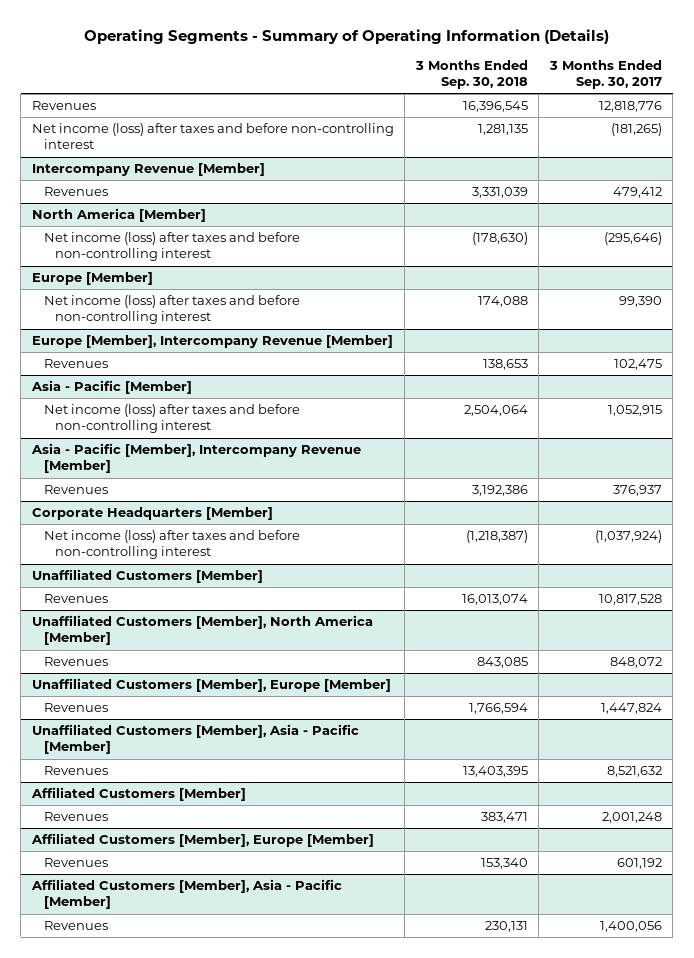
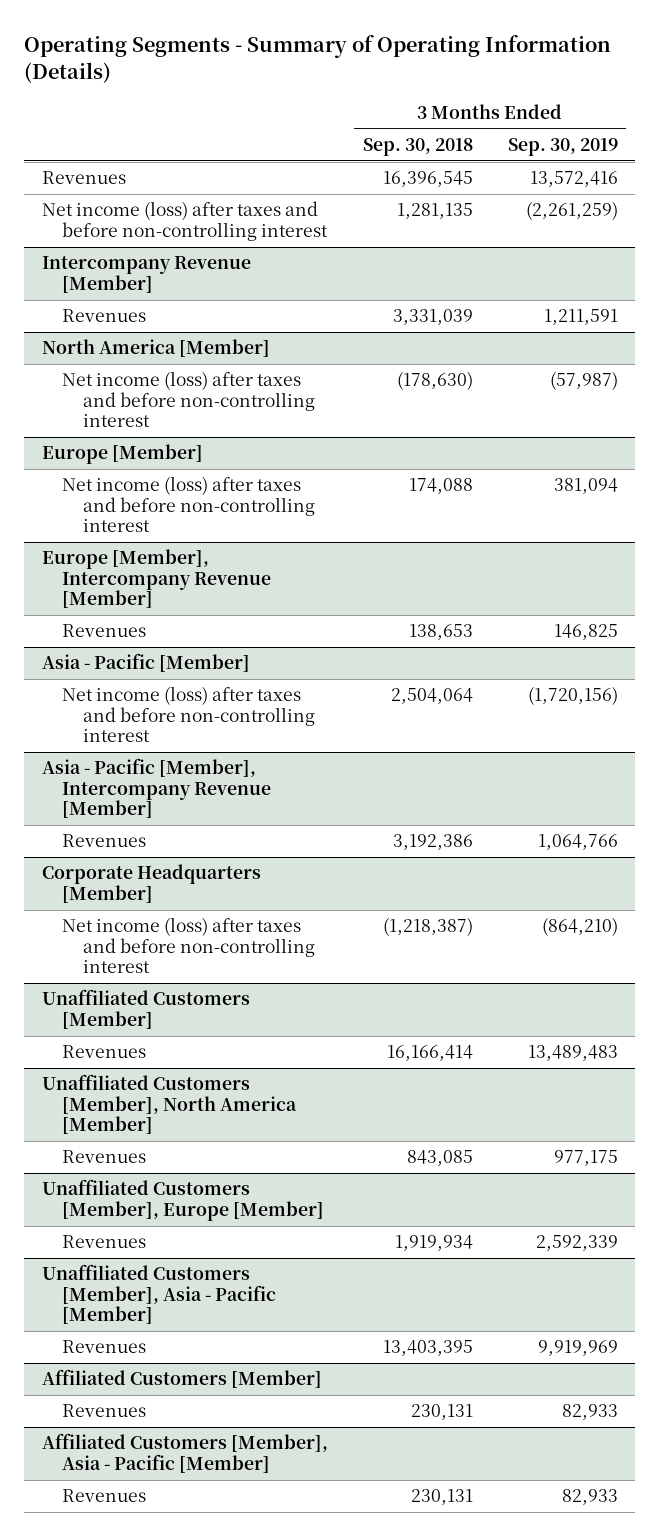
- | 3 Months Ended Sep. 30, 2018 | 3 Months Ended Sep. 30, 2017
+ | 3 Months Ended Sep. 30, 2018 | 3 Months Ended Sep. 30, 2019
@ Unaffiliated Customers [Member]
- Revenues | 16,013,074 | 10,817,528
+ Revenues | 16,166,414 | 13,489,483
@ Unaffiliated Customers [Member], Europe [Member]
- Revenues | 1,766,594 | 1,447,824
+ Revenues | 1,919,934 | 2,592,339
@ Affiliated Customers [Member]
- Revenues | 383,471 | 2,001,248
- Affiliated Customers [Member], Europe [Member]
- Revenues | 153,340 | 601,192
@ Affiliated Customers [Member]
+ Revenues | 230,131 | 82,933

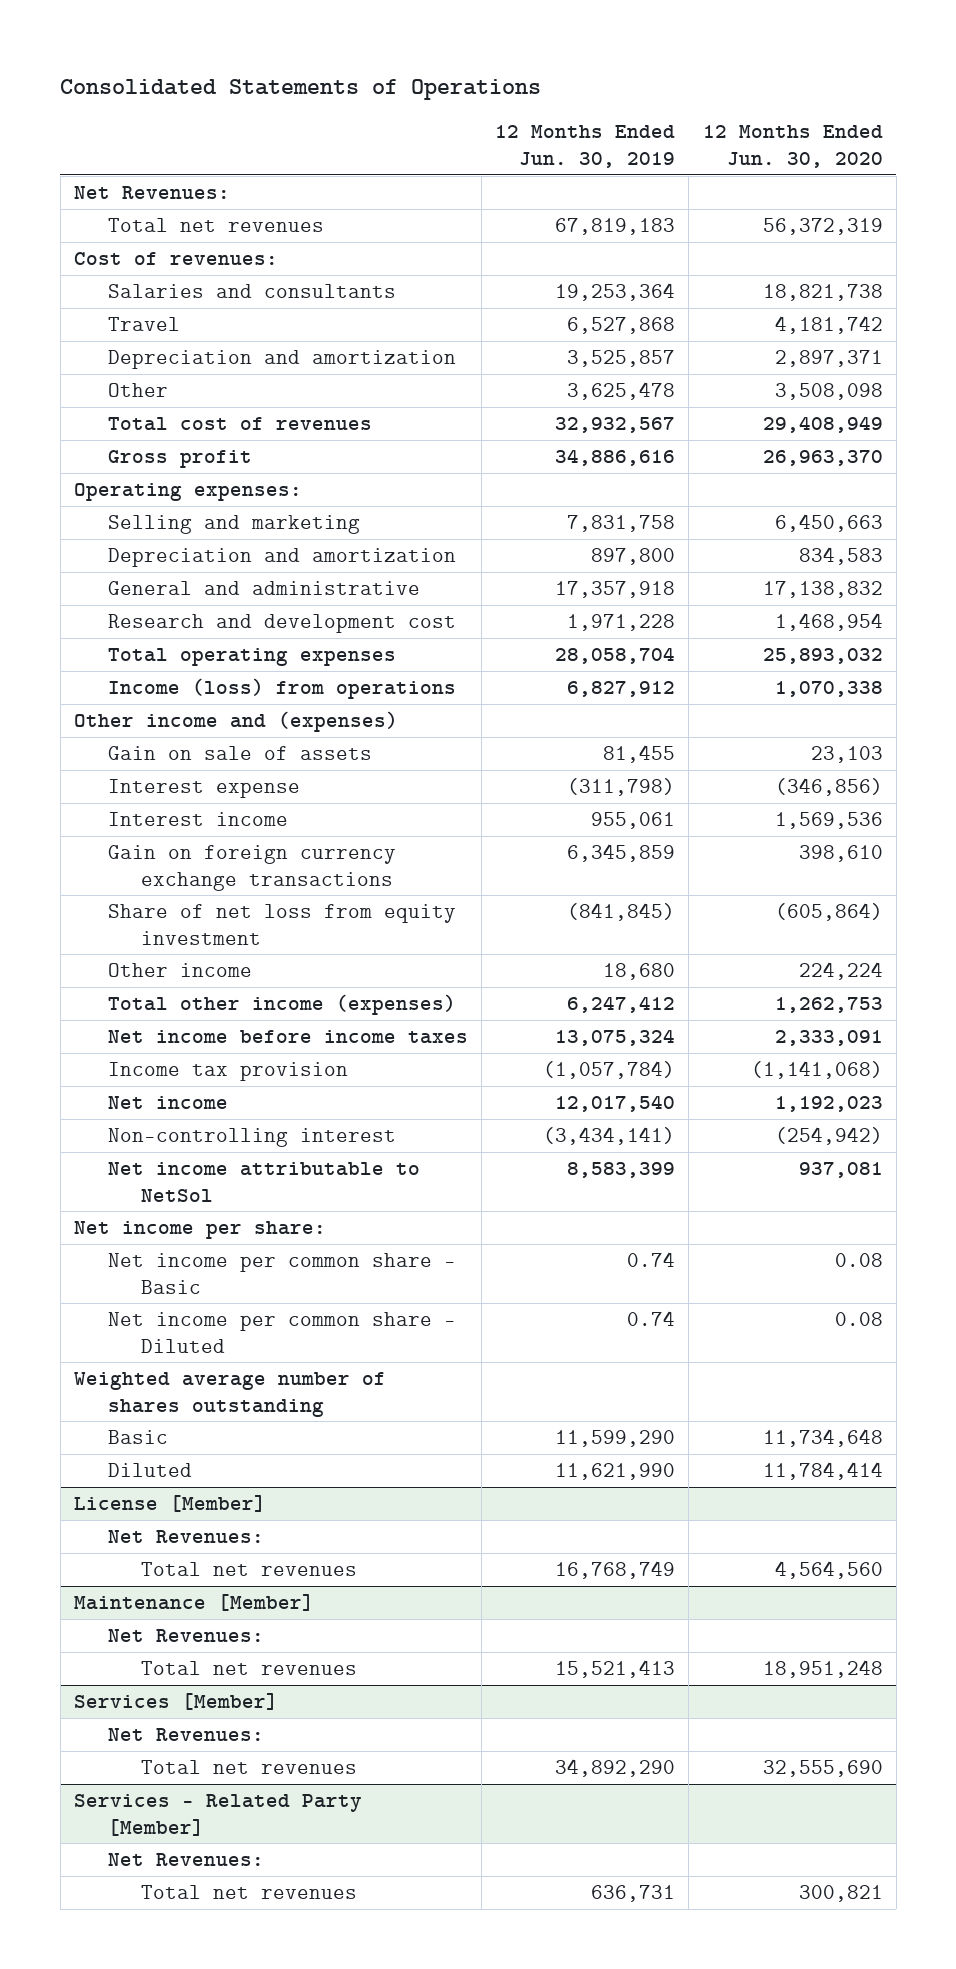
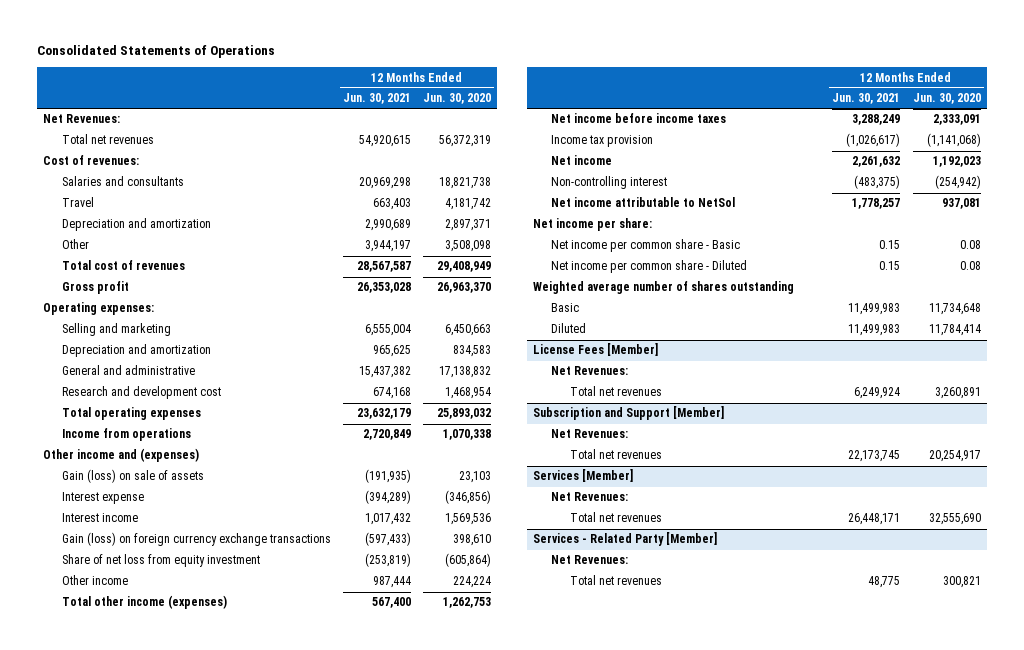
- | 12 Months Ended Jun. 30, 2019 | 12 Months Ended Jun. 30, 2020
+ | 12 Months Ended Jun. 30, 2021 | 12 Months Ended Jun. 30, 2020
- Income (loss) from operations | 6,827,912 | 1,070,338
+ Income from operations | 2,720,849 | 1,070,338
- Gain on sale of assets | 81,455 | 23,103
+ Gain (loss) on sale of assets | (191,935) | 23,103
- Gain on foreign currency exchange transactions | 6,345,859 | 398,610
+ Gain (loss) on foreign currency exchange transactions | (597,433) | 398,610
- License [Member]
+ License Fees [Member]
- Total net revenues | 16,768,749 | 4,564,560
- Maintenance [Member]
+ Total net revenues | 6,249,924 | 3,260,891
+ Subscription and Support [Member]
- Total net revenues | 15,521,413 | 18,951,248
+ Total net revenues | 22,173,745 | 20,254,917

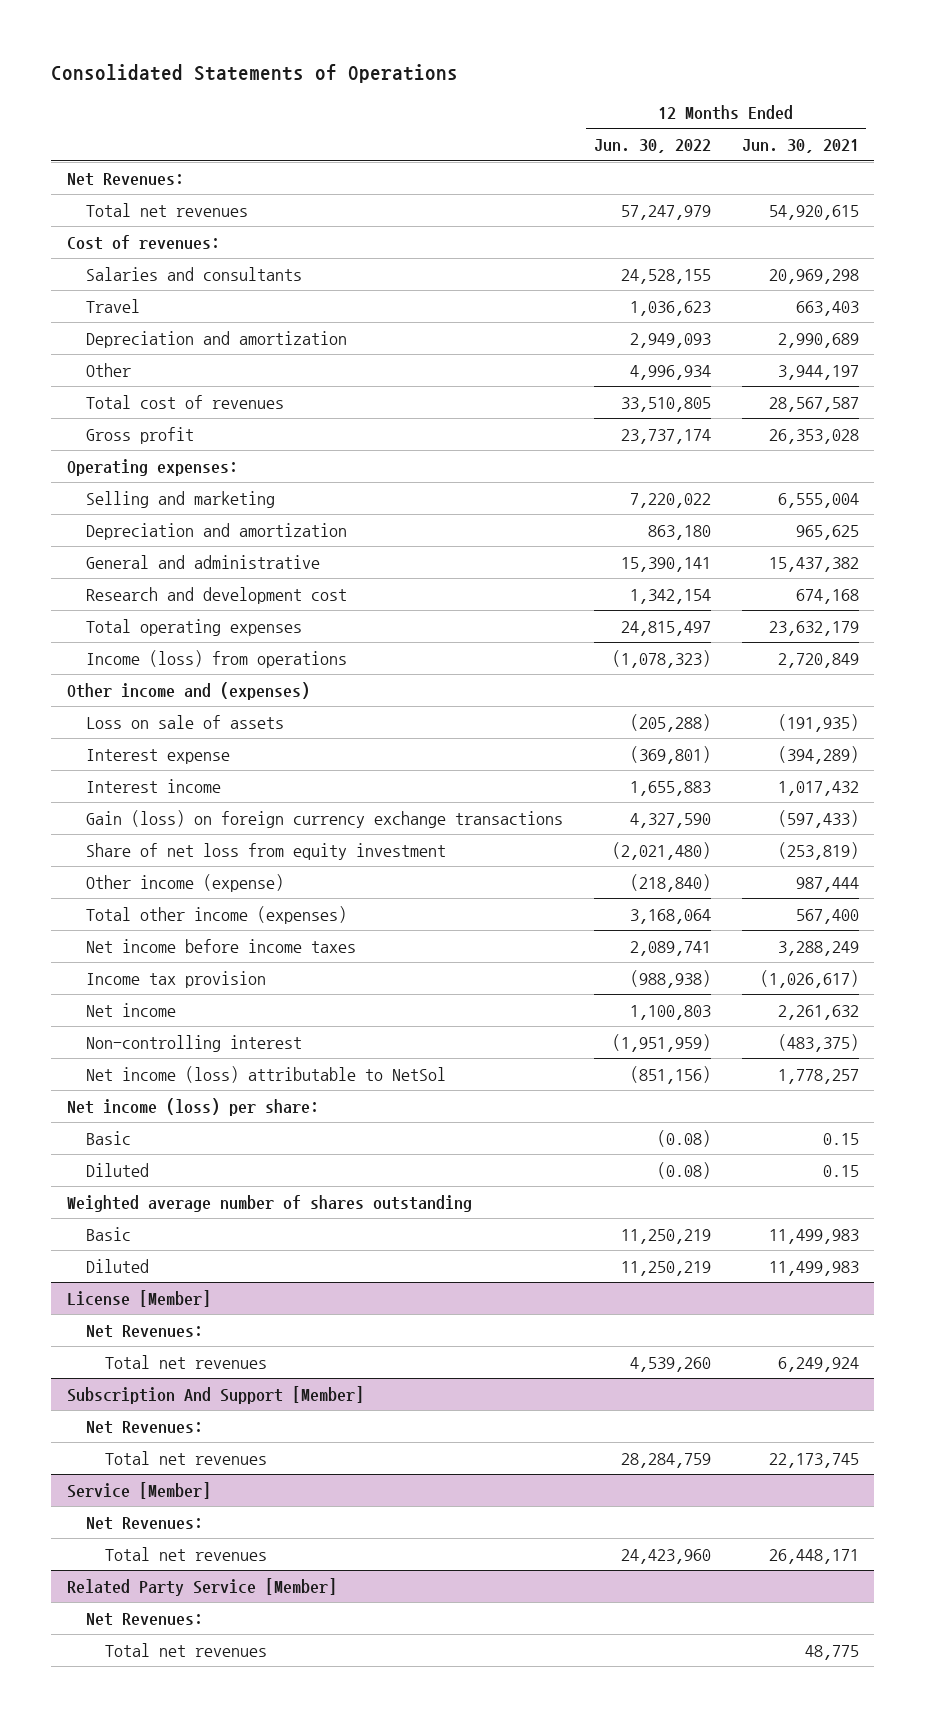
- | 12 Months Ended Jun. 30, 2021 | 12 Months Ended Jun. 30, 2020
+ | 12 Months Ended Jun. 30, 2022 | 12 Months Ended Jun. 30, 2021
- Income from operations | 2,720,849 | 1,070,338
+ Income (loss) from operations | (1,078,323) | 2,720,849
- Gain (loss) on sale of assets | (191,935) | 23,103
+ Loss on sale of assets | (205,288) | (191,935)
- Other income | 987,444 | 224,224
+ Other income (expense) | (218,840) | 987,444
- Net income attributable to NetSol | 1,778,257 | 937,081
- Net income per share:
- Net income per common share - Basic | 0.15 | 0.08
- Net income per common share - Diluted | 0.15 | 0.08
+ Net income (loss) attributable to NetSol | (851,156) | 1,778,257
+ Net income (loss) per share:
+ Basic | (0.08) | 0.15
+ Diluted | (0.08) | 0.15
- License Fees [Member]
+ License [Member]
- Subscription and Support [Member]
+ Subscription And Support [Member]
- Services [Member]
+ Service [Member]
- Services - Related Party [Member]
+ Related Party Service [Member]

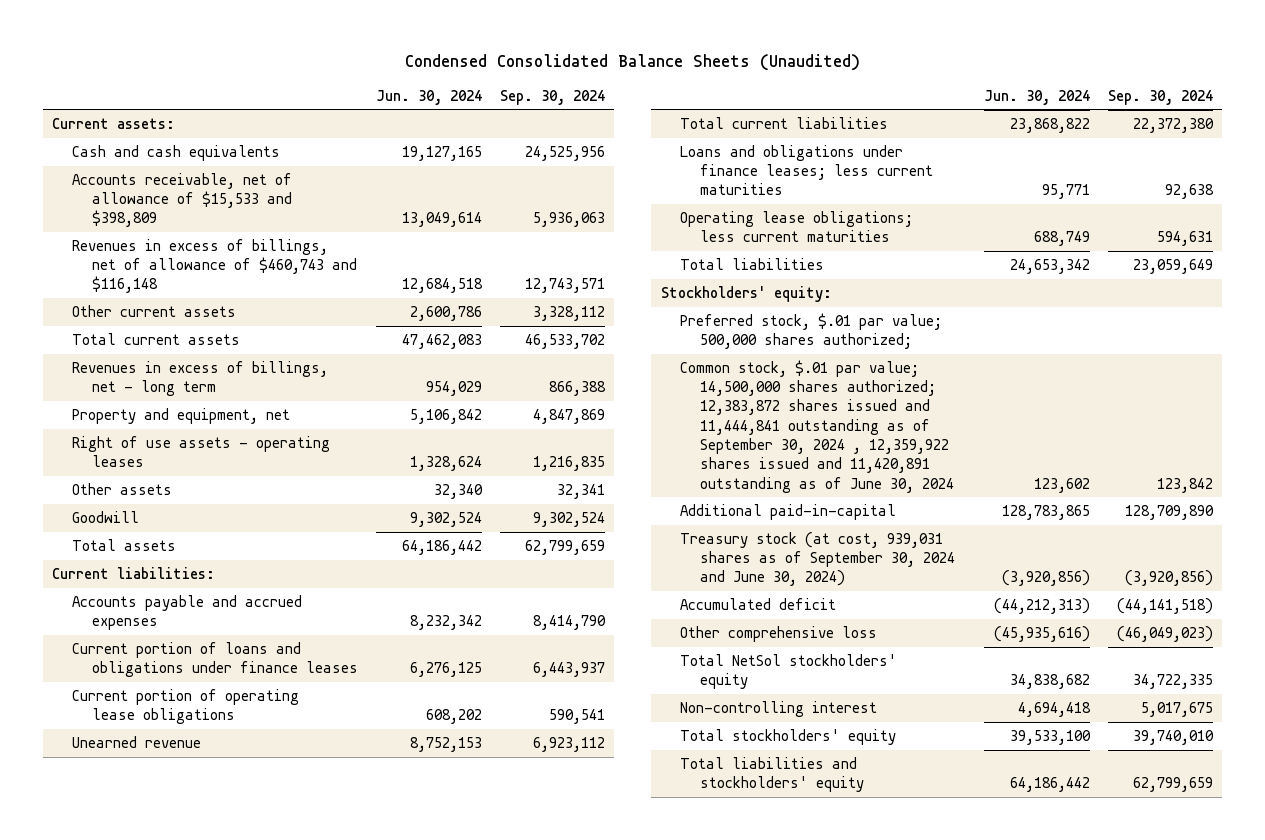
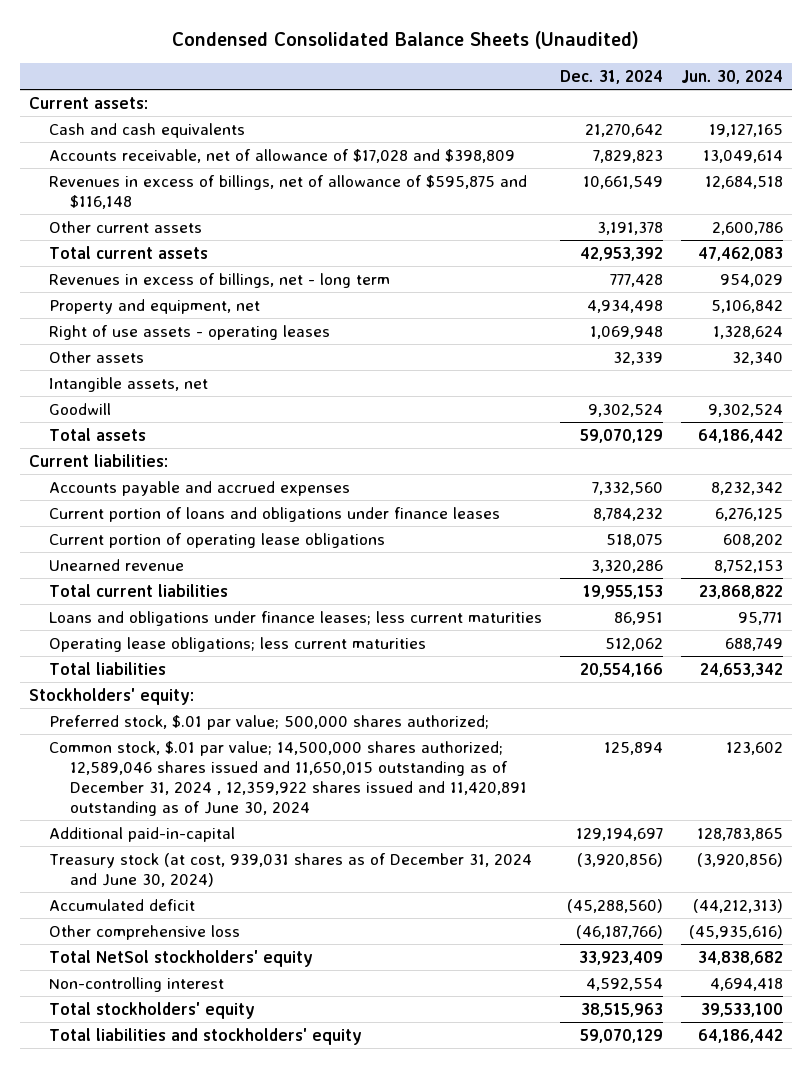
- | Jun. 30, 2024 | Sep. 30, 2024
+ | Dec. 31, 2024 | Jun. 30, 2024
- Accounts receivable, net of allowance of $15,533 and $398,809 | 13,049,614 | 5,936,063
- Revenues in excess of billings, net of allowance of $460,743 and $116,148 | 12,684,518 | 12,743,571
+ Accounts receivable, net of allowance of $17,028 and $398,809 | 7,829,823 | 13,049,614
+ Revenues in excess of billings, net of allowance of $595,875 and $116,148 | 10,661,549 | 12,684,518
+ Intangible assets, net
- Common stock, $.01 par value; 14,500,000 shares authorized; 12,383,872 shares issued and 11,444,841 outstanding as of September 30, 2024 , 12,359,922 shares issued and 11,420,891 outstanding as of June 30, 2024 | 123,602 | 123,842
+ Common stock, $.01 par value; 14,500,000 shares authorized; 12,589,046 shares issued and 11,650,015 outstanding as of December 31, 2024 , 12,359,922 shares issued and 11,420,891 outstanding as of June 30, 2024 | 125,894 | 123,602
- Treasury stock (at cost, 939,031 shares as of September 30, 2024 and June 30, 2024) | (3,920,856) | (3,920,856)
+ Treasury stock (at cost, 939,031 shares as of December 31, 2024 and June 30, 2024) | (3,920,856) | (3,920,856)

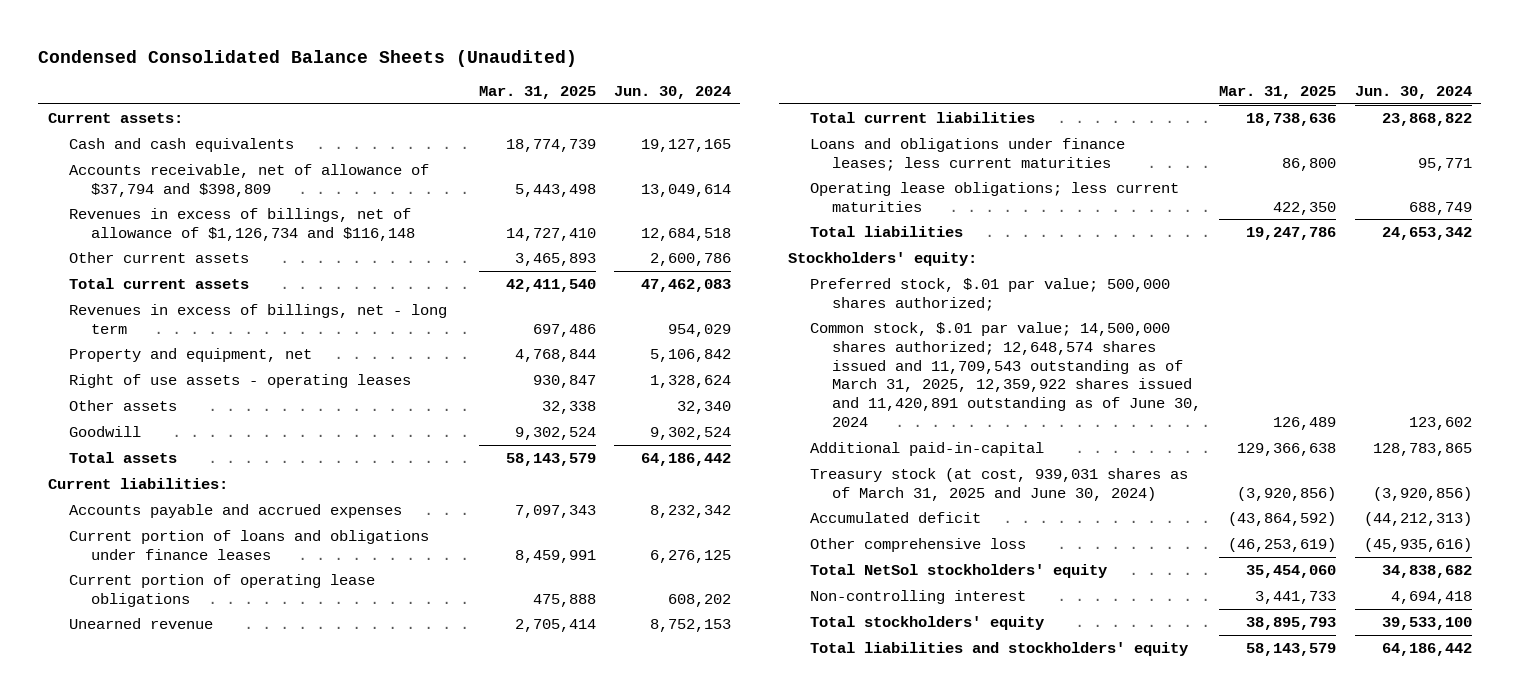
- | Dec. 31, 2024 | Jun. 30, 2024
+ | Mar. 31, 2025 | Jun. 30, 2024
- Accounts receivable, net of allowance of $17,028 and $398,809 | 7,829,823 | 13,049,614
- Revenues in excess of billings, net of allowance of $595,875 and $116,148 | 10,661,549 | 12,684,518
+ Accounts receivable, net of allowance of $37,794 and $398,809 | 5,443,498 | 13,049,614
+ Revenues in excess of billings, net of allowance of $1,126,734 and $116,148 | 14,727,410 | 12,684,518
- Intangible assets, net
- Common stock, $.01 par value; 14,500,000 shares authorized; 12,589,046 shares issued and 11,650,015 outstanding as of December 31, 2024 , 12,359,922 shares issued and 11,420,891 outstanding as of June 30, 2024 | 125,894 | 123,602
+ Common stock, $.01 par value; 14,500,000 shares authorized; 12,648,574 shares issued and 11,709,543 outstanding as of March 31, 2025, 12,359,922 shares issued and 11,420,891 outstanding as of June 30, 2024 | 126,489 | 123,602
- Treasury stock (at cost, 939,031 shares as of December 31, 2024 and June 30, 2024) | (3,920,856) | (3,920,856)
+ Treasury stock (at cost, 939,031 shares as of March 31, 2025 and June 30, 2024) | (3,920,856) | (3,920,856)

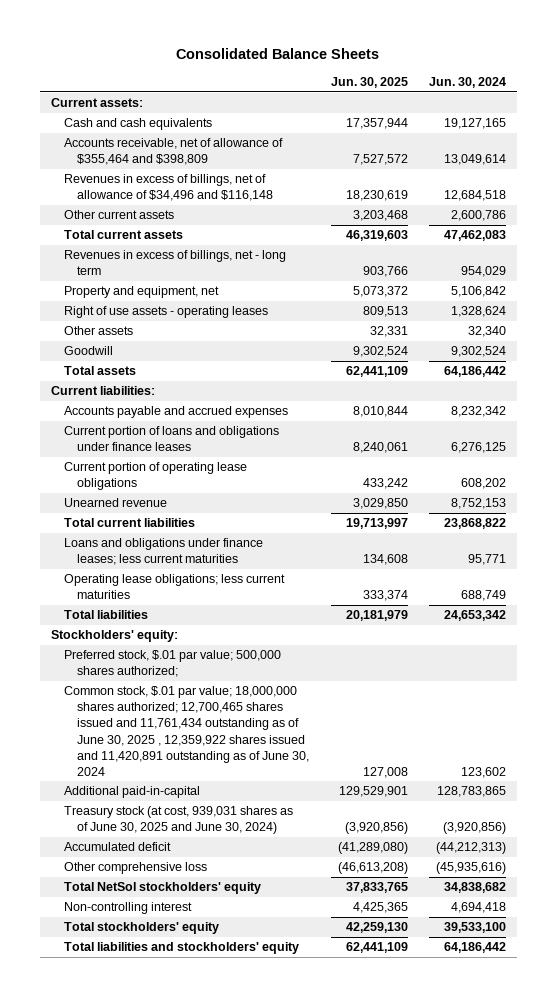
- Condensed Consolidated Balance Sheets (Unaudited)
+ Consolidated Balance Sheets
- | Mar. 31, 2025 | Jun. 30, 2024
+ | Jun. 30, 2025 | Jun. 30, 2024
- Accounts receivable, net of allowance of $37,794 and $398,809 | 5,443,498 | 13,049,614
- Revenues in excess of billings, net of allowance of $1,126,734 and $116,148 | 14,727,410 | 12,684,518
+ Accounts receivable, net of allowance of $355,464 and $398,809 | 7,527,572 | 13,049,614
+ Revenues in excess of billings, net of allowance of $34,496 and $116,148 | 18,230,619 | 12,684,518
- Common stock, $.01 par value; 14,500,000 shares authorized; 12,648,574 shares issued and 11,709,543 outstanding as of March 31, 2025, 12,359,922 shares issued and 11,420,891 outstanding as of June 30, 2024 | 126,489 | 123,602
+ Common stock, $.01 par value; 18,000,000 shares authorized; 12,700,465 shares issued and 11,761,434 outstanding as of June 30, 2025 , 12,359,922 shares issued and 11,420,891 outstanding as of June 30, 2024 | 127,008 | 123,602
- Treasury stock (at cost, 939,031 shares as of March 31, 2025 and June 30, 2024) | (3,920,856) | (3,920,856)
+ Treasury stock (at cost, 939,031 shares as of June 30, 2025 and June 30, 2024) | (3,920,856) | (3,920,856)

